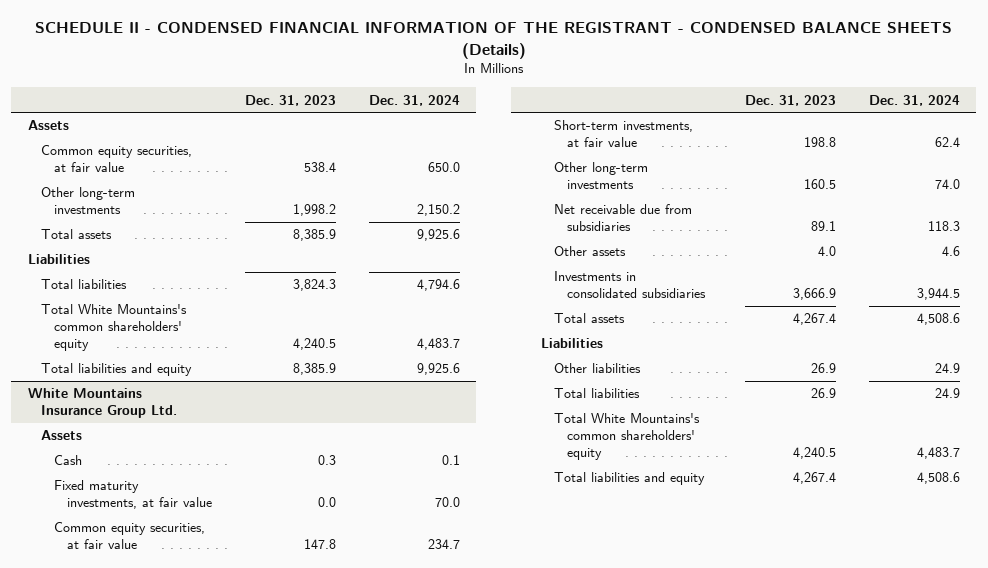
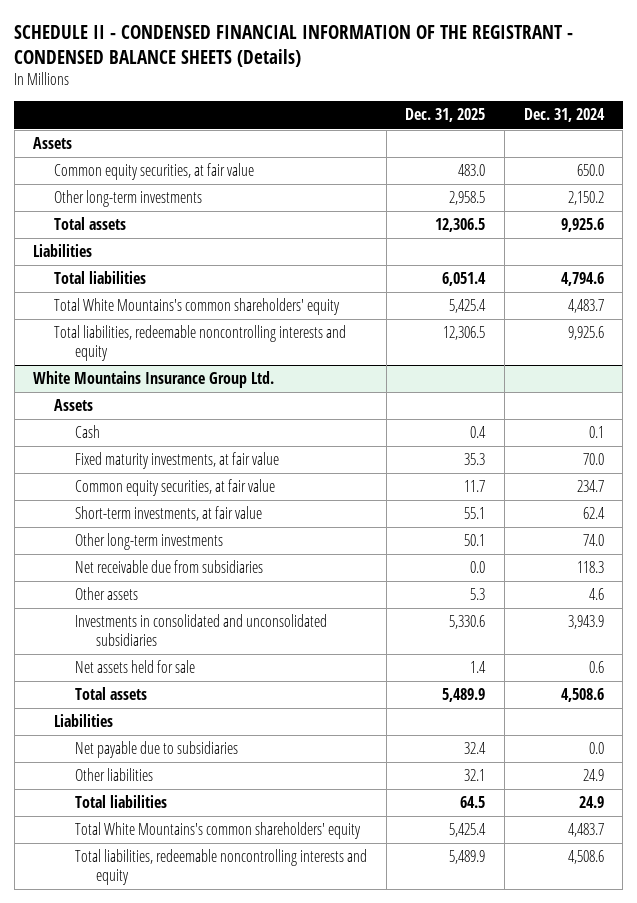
- | Dec. 31, 2023 | Dec. 31, 2024
+ | Dec. 31, 2025 | Dec. 31, 2024
- Total liabilities and equity | 8,385.9 | 9,925.6
+ Total liabilities, redeemable noncontrolling interests and equity | 12,306.5 | 9,925.6
@ White Mountains Insurance Group Ltd.
- Investments in consolidated subsidiaries | 3,666.9 | 3,944.5
+ Investments in consolidated and unconsolidated subsidiaries | 5,330.6 | 3,943.9
+ Net assets held for sale | 1.4 | 0.6
+ Net payable due to subsidiaries | 32.4 | 0.0
- Total liabilities and equity | 4,267.4 | 4,508.6
+ Total liabilities, redeemable noncontrolling interests and equity | 5,489.9 | 4,508.6

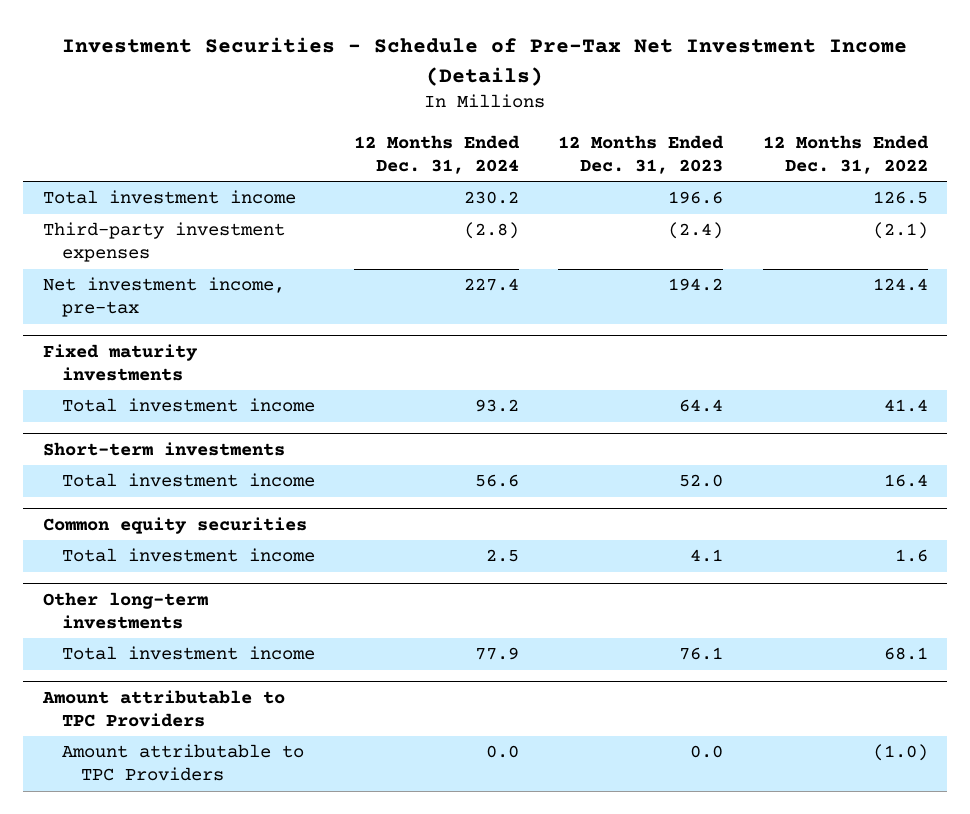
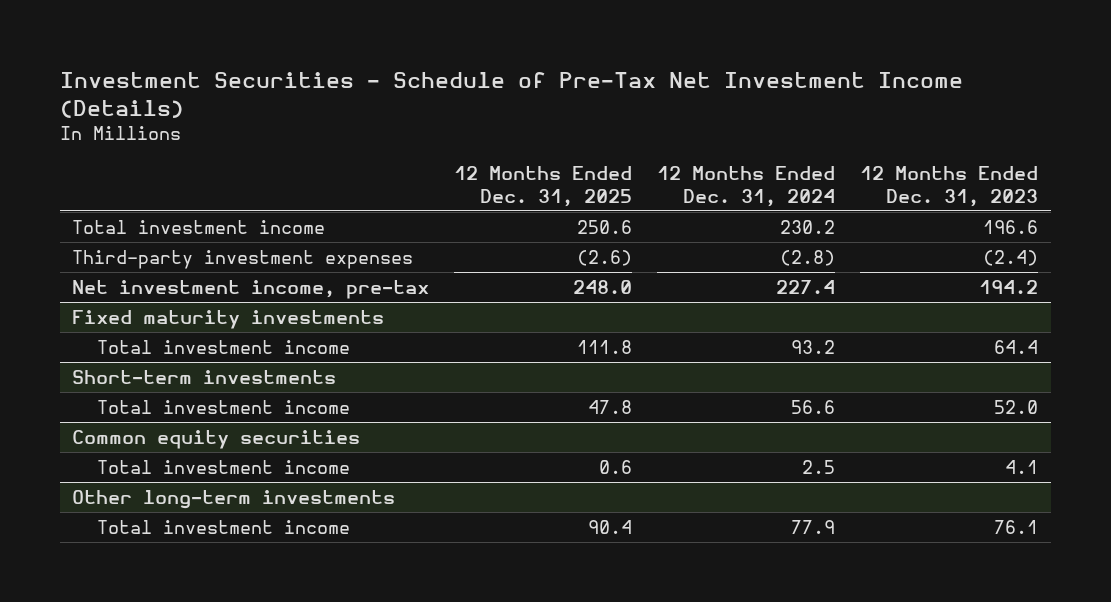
- | 12 Months Ended Dec. 31, 2024 | 12 Months Ended Dec. 31, 2023 | 12 Months Ended Dec. 31, 2022
+ | 12 Months Ended Dec. 31, 2025 | 12 Months Ended Dec. 31, 2024 | 12 Months Ended Dec. 31, 2023
- Amount attributable to TPC Providers
- Amount attributable to TPC Providers | 0.0 | 0.0 | (1.0)

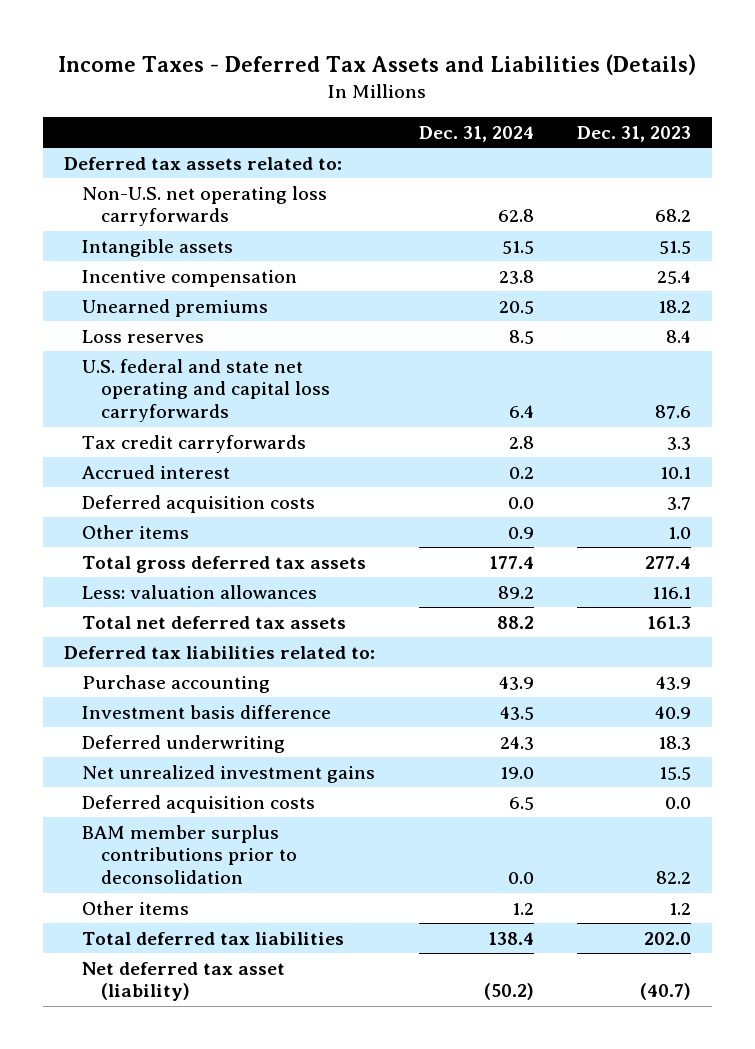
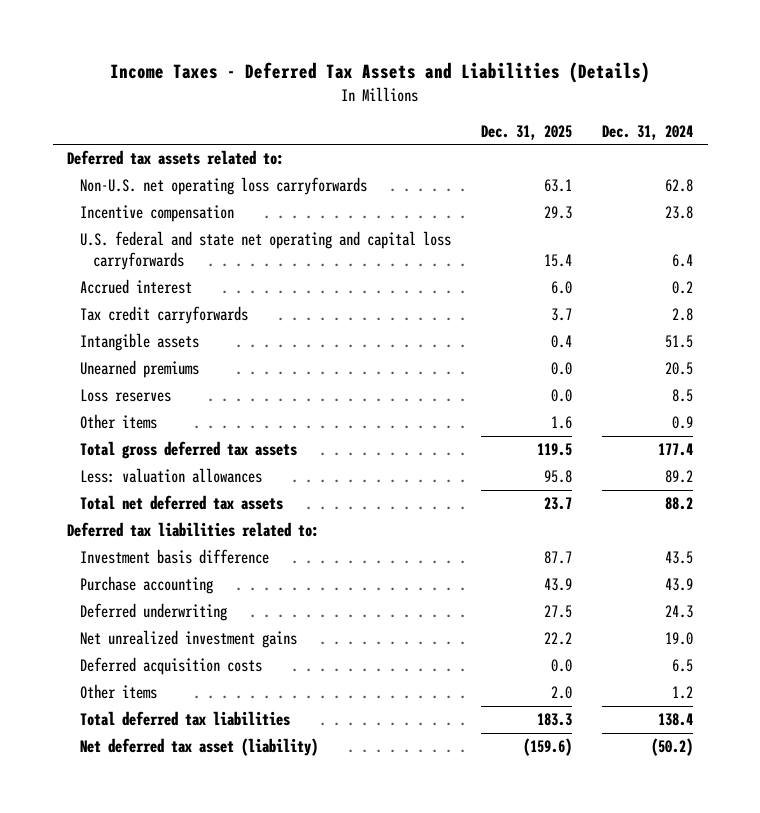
- | Dec. 31, 2024 | Dec. 31, 2023
+ | Dec. 31, 2025 | Dec. 31, 2024
- Deferred acquisition costs | 0.0 | 3.7
moved down: Tax credit carryforwards | 3.7 | 2.8
moved down: Intangible assets | 0.4 | 51.5
moved down: Unearned premiums | 0.0 | 20.5
moved down: Loss reserves | 0.0 | 8.5
moved down: Purchase accounting | 43.9 | 43.9
- BAM member surplus contributions prior to deconsolidation | 0.0 | 82.2

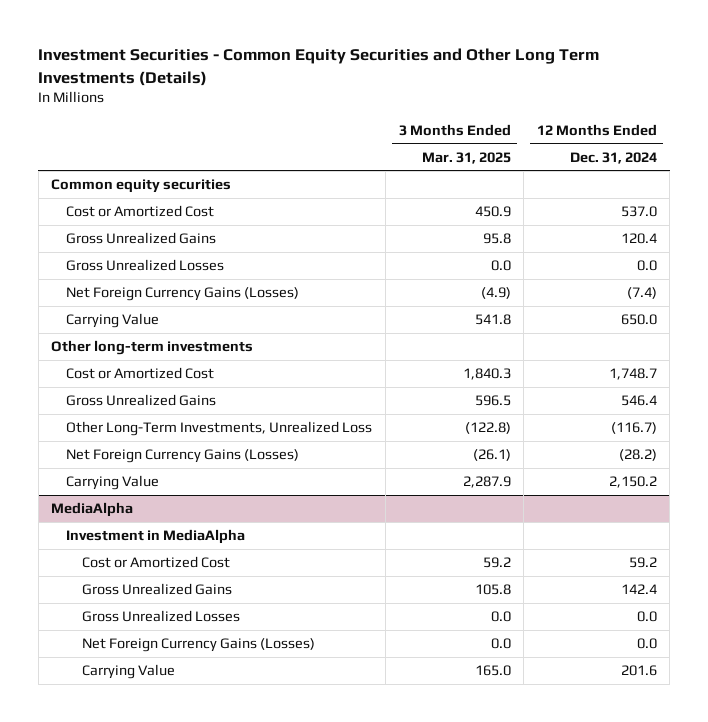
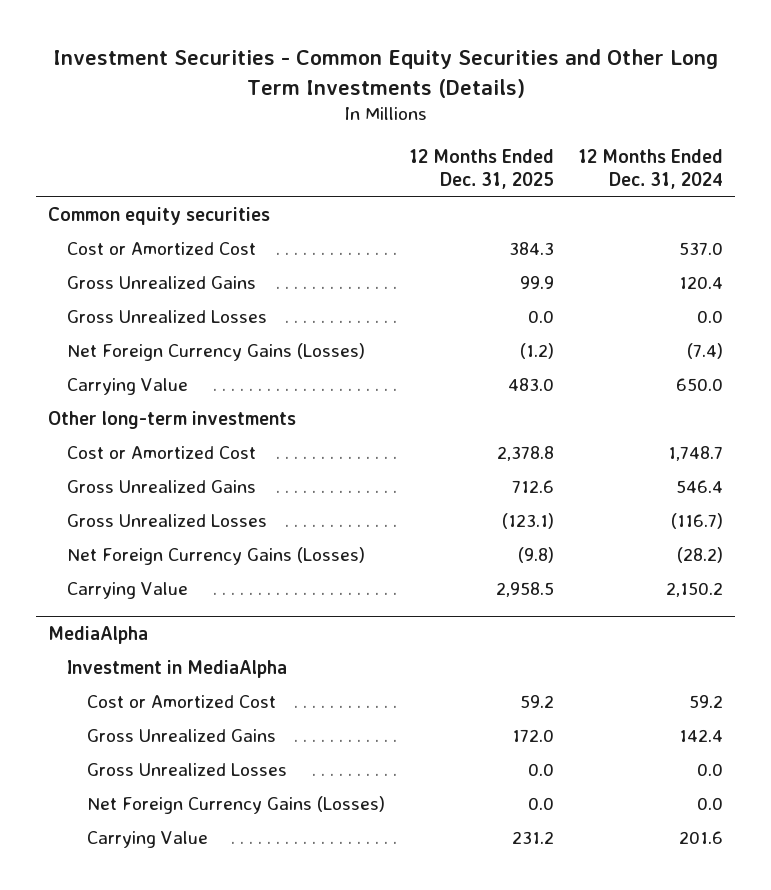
- | 3 Months Ended Mar. 31, 2025 | 12 Months Ended Dec. 31, 2024
+ | 12 Months Ended Dec. 31, 2025 | 12 Months Ended Dec. 31, 2024
- Other Long-Term Investments, Unrealized Loss | (122.8) | (116.7)
+ Gross Unrealized Losses | (123.1) | (116.7)

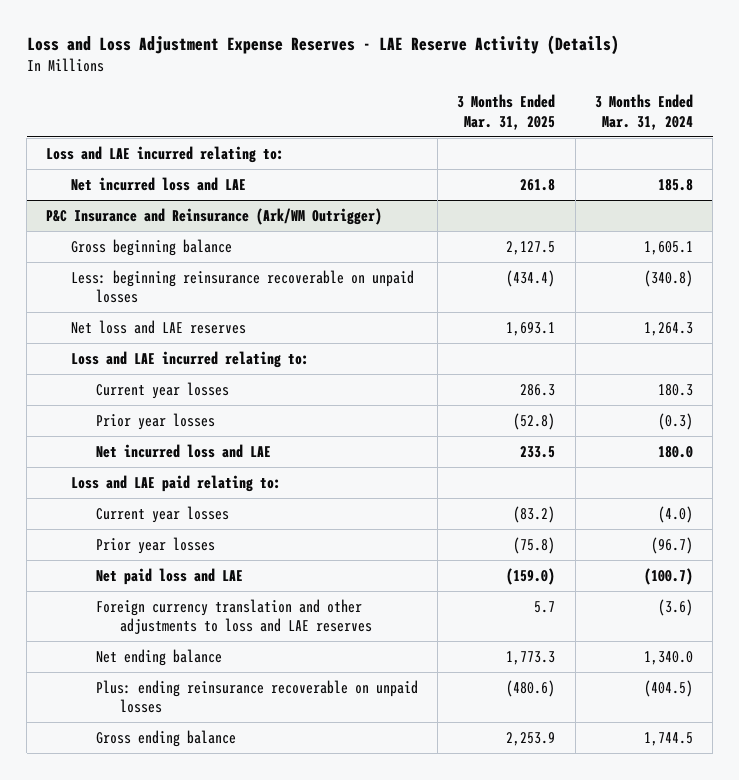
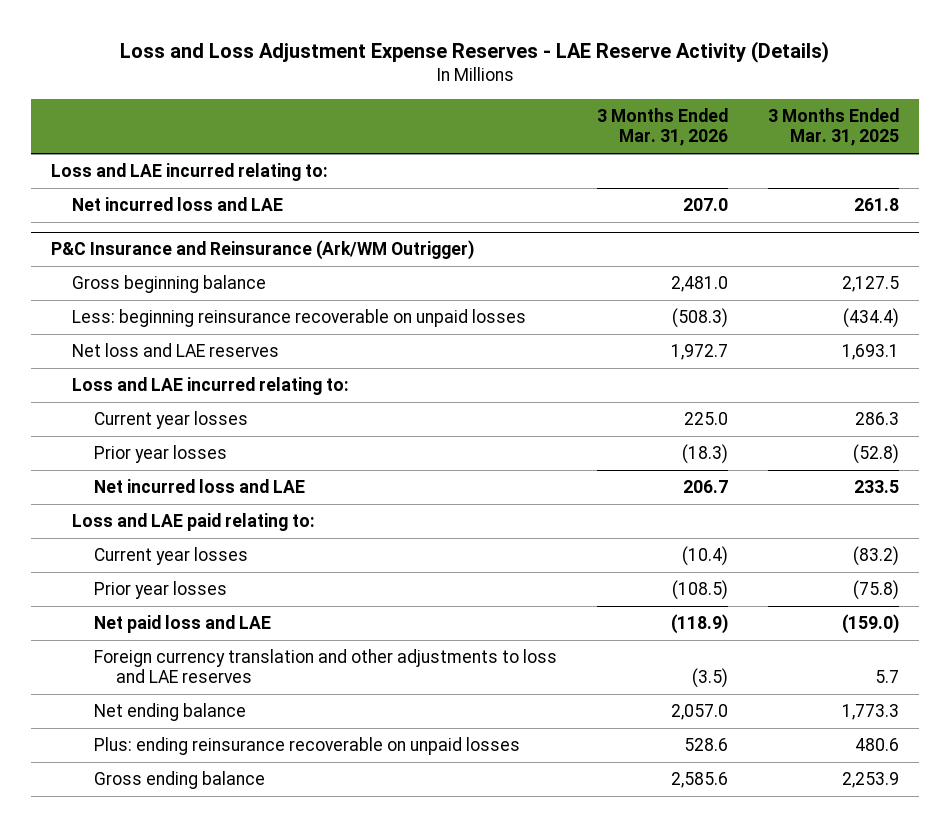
- | 3 Months Ended Mar. 31, 2025 | 3 Months Ended Mar. 31, 2024
+ | 3 Months Ended Mar. 31, 2026 | 3 Months Ended Mar. 31, 2025
@ P&C Insurance and Reinsurance (Ark/WM Outrigger)
- Plus: ending reinsurance recoverable on unpaid losses | (480.6) | (404.5)
+ Plus: ending reinsurance recoverable on unpaid losses | 528.6 | 480.6

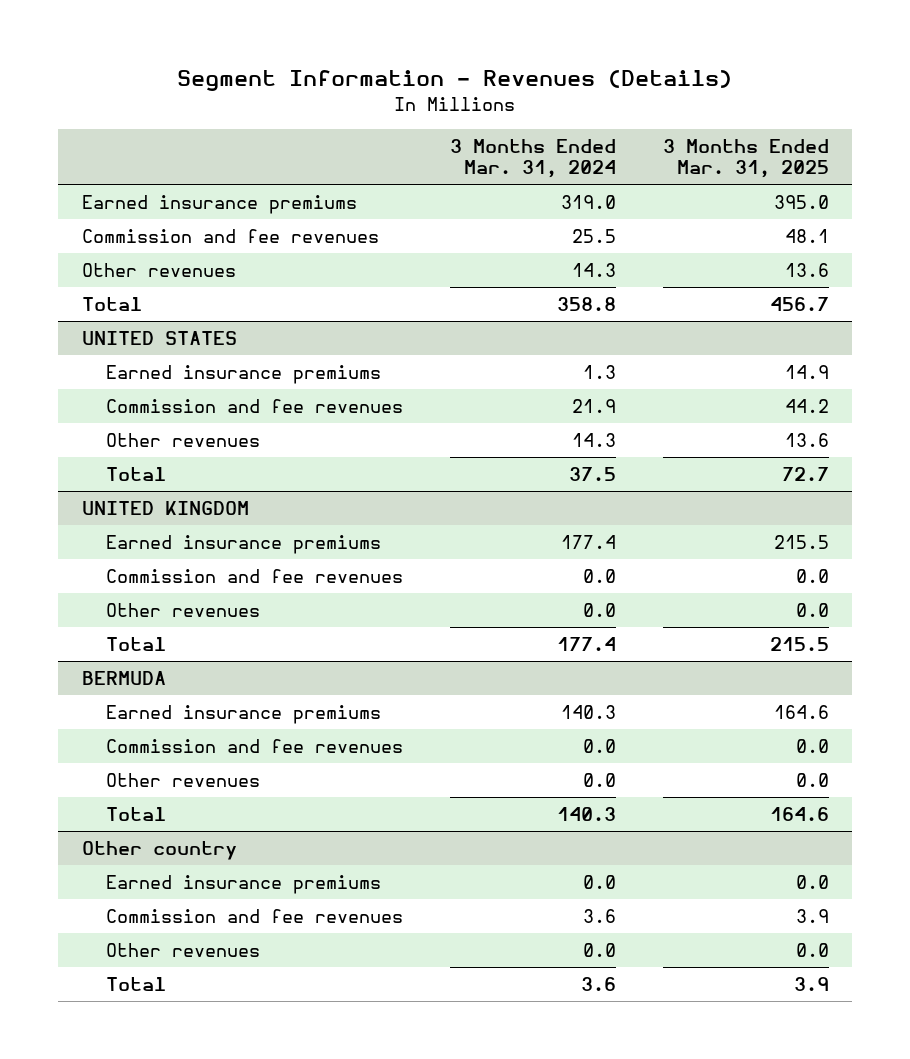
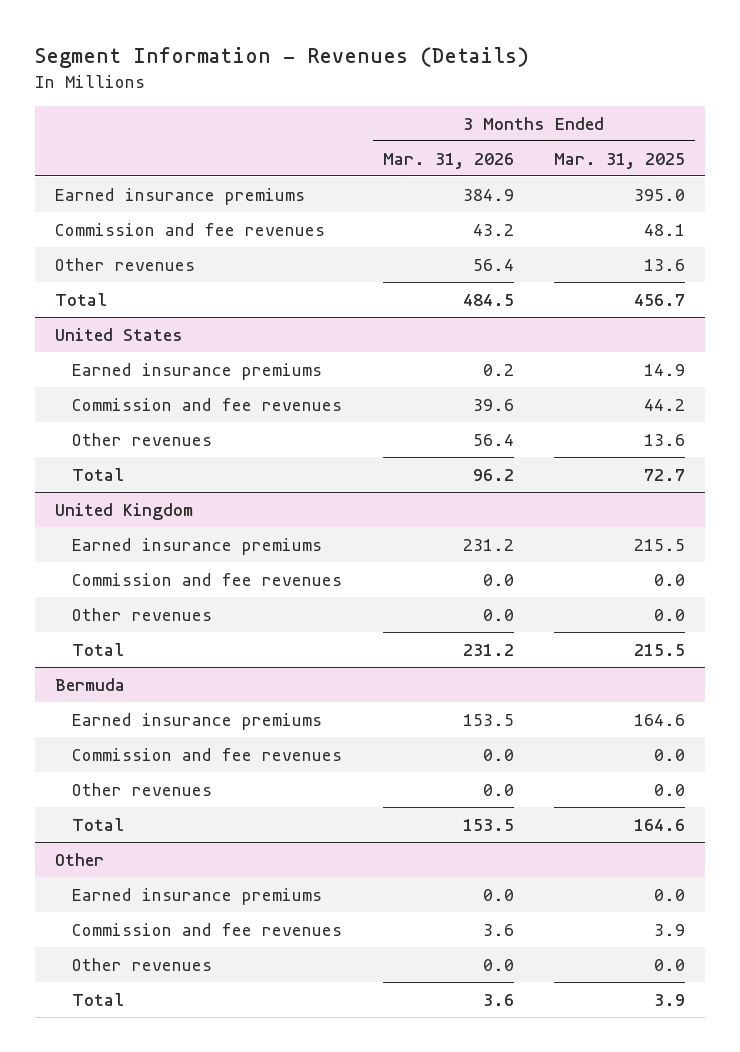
- | 3 Months Ended Mar. 31, 2024 | 3 Months Ended Mar. 31, 2025
+ | 3 Months Ended Mar. 31, 2026 | 3 Months Ended Mar. 31, 2025
- UNITED STATES
+ United States
- UNITED KINGDOM
+ United Kingdom
- BERMUDA
+ Bermuda
- Other country
+ Other

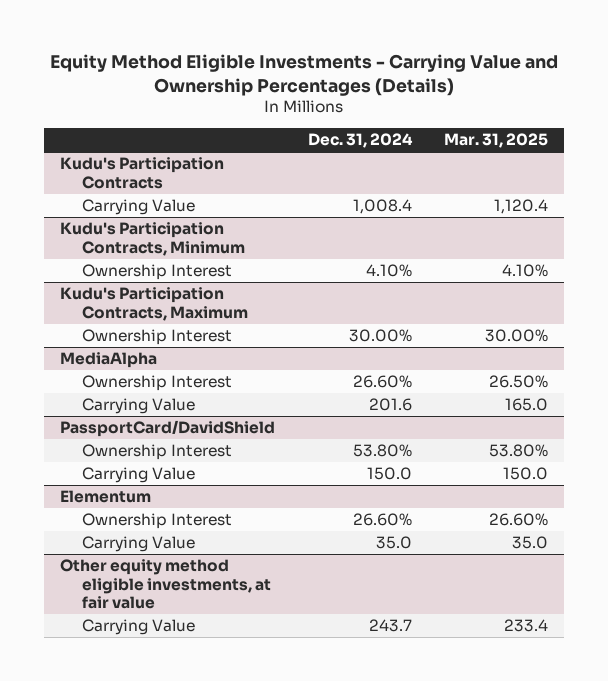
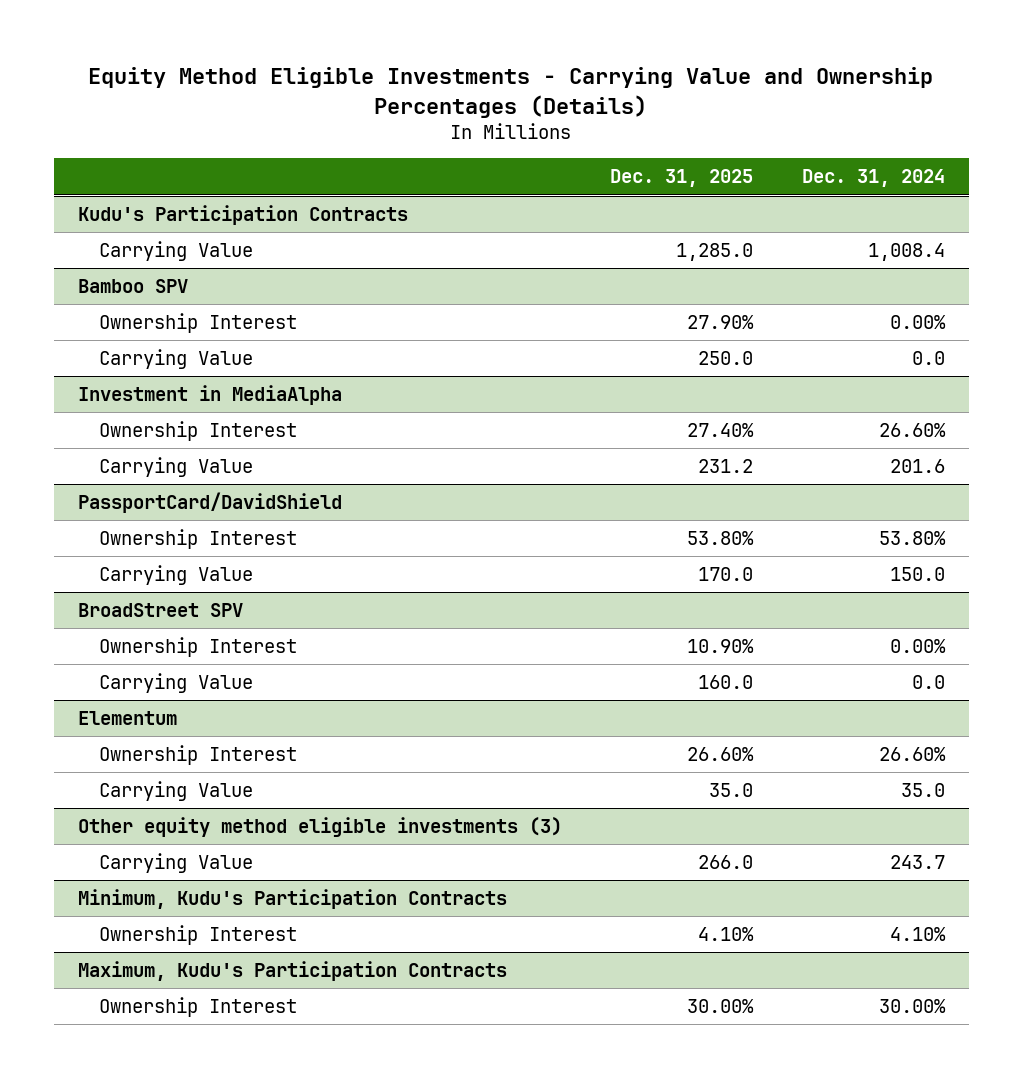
- | Dec. 31, 2024 | Mar. 31, 2025
+ | Dec. 31, 2025 | Dec. 31, 2024
- Kudu's Participation Contracts, Minimum
- Ownership Interest | 4.10% | 4.10%
- Kudu's Participation Contracts, Maximum
- Ownership Interest | 30.00% | 30.00%
- MediaAlpha
+ Bamboo SPV
+ Ownership Interest | 27.90% | 0.00%
+ Carrying Value | 250.0 | 0.0
+ Investment in MediaAlpha
+ BroadStreet SPV
+ Ownership Interest | 10.90% | 0.00%
+ Carrying Value | 160.0 | 0.0
- Other equity method eligible investments, at fair value
+ Other equity method eligible investments (3)
+ Minimum, Kudu's Participation Contracts
+ Ownership Interest | 4.10% | 4.10%
+ Maximum, Kudu's Participation Contracts
+ Ownership Interest | 30.00% | 30.00%

